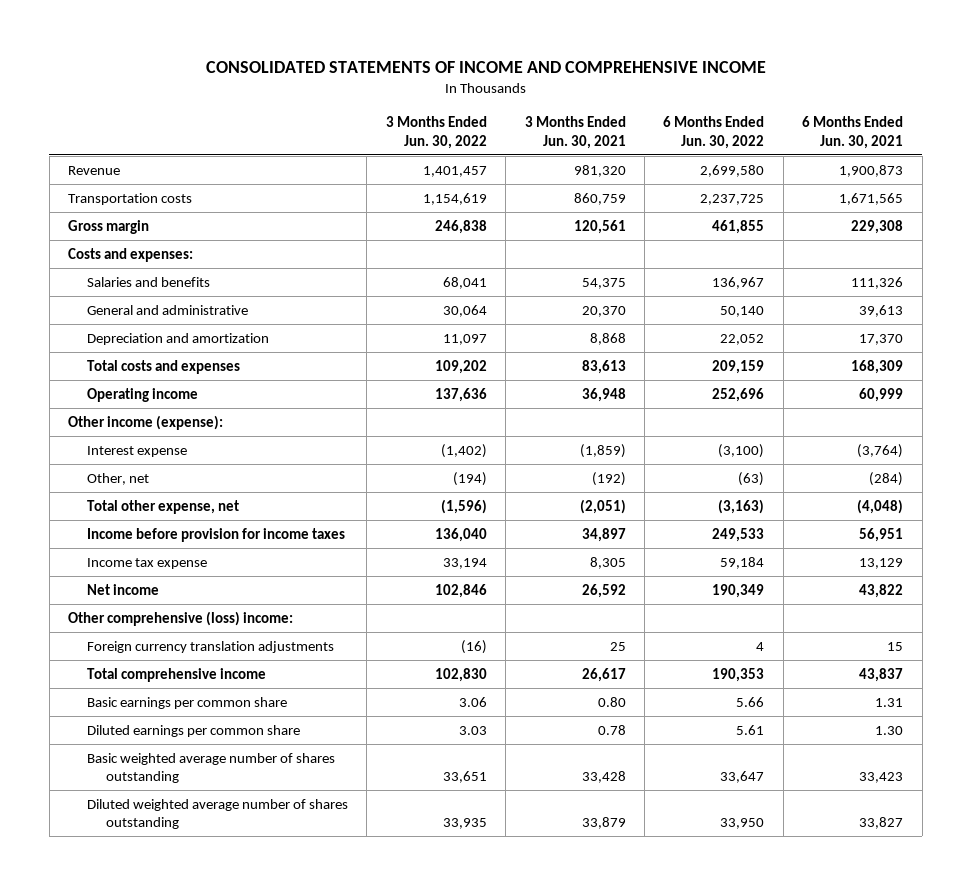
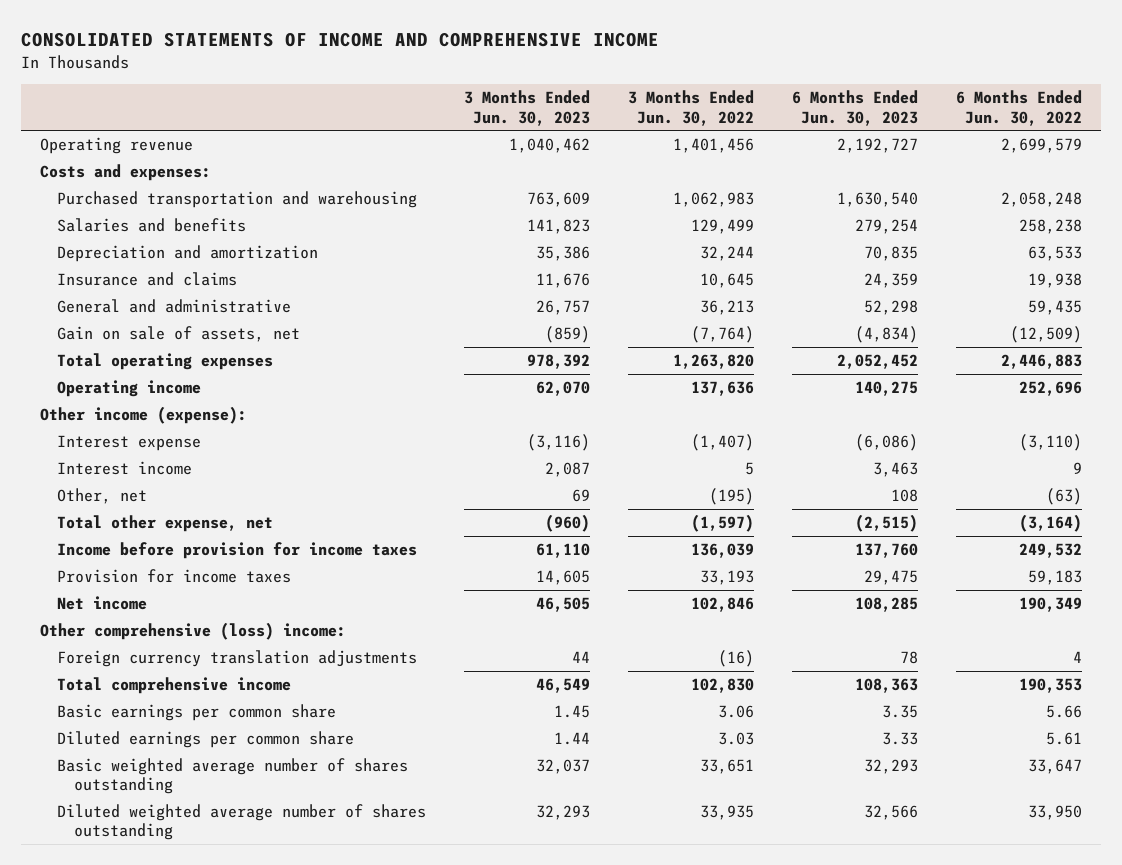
- | 3 Months Ended Jun. 30, 2022 | 3 Months Ended Jun. 30, 2021 | 6 Months Ended Jun. 30, 2022 | 6 Months Ended Jun. 30, 2021
+ | 3 Months Ended Jun. 30, 2023 | 3 Months Ended Jun. 30, 2022 | 6 Months Ended Jun. 30, 2023 | 6 Months Ended Jun. 30, 2022
- Revenue | 1,401,457 | 981,320 | 2,699,580 | 1,900,873
- Transportation costs | 1,154,619 | 860,759 | 2,237,725 | 1,671,565
- Gross margin | 246,838 | 120,561 | 461,855 | 229,308
+ Operating revenue | 1,040,462 | 1,401,456 | 2,192,727 | 2,699,579
- Salaries and benefits | 68,041 | 54,375 | 136,967 | 111,326
- General and administrative | 30,064 | 20,370 | 50,140 | 39,613
- Depreciation and amortization | 11,097 | 8,868 | 22,052 | 17,370
- Total costs and expenses | 109,202 | 83,613 | 209,159 | 168,309
+ Purchased transportation and warehousing | 763,609 | 1,062,983 | 1,630,540 | 2,058,248
+ Salaries and benefits | 141,823 | 129,499 | 279,254 | 258,238
+ Depreciation and amortization | 35,386 | 32,244 | 70,835 | 63,533
+ Insurance and claims | 11,676 | 10,645 | 24,359 | 19,938
+ General and administrative | 26,757 | 36,213 | 52,298 | 59,435
+ Gain on sale of assets, net | (859) | (7,764) | (4,834) | (12,509)
+ Total operating expenses | 978,392 | 1,263,820 | 2,052,452 | 2,446,883
- Interest expense | (1,402) | (1,859) | (3,100) | (3,764)
- Other, net | (194) | (192) | (63) | (284)
- Total other expense, net | (1,596) | (2,051) | (3,163) | (4,048)
- Income before provision for income taxes | 136,040 | 34,897 | 249,533 | 56,951
- Income tax expense | 33,194 | 8,305 | 59,184 | 13,129
+ Interest expense | (3,116) | (1,407) | (6,086) | (3,110)
+ Interest income | 2,087 | 5 | 3,463 | 9
+ Other, net | 69 | (195) | 108 | (63)
+ Total other expense, net | (960) | (1,597) | (2,515) | (3,164)
+ Income before provision for income taxes | 61,110 | 136,039 | 137,760 | 249,532
+ Provision for income taxes | 14,605 | 33,193 | 29,475 | 59,183

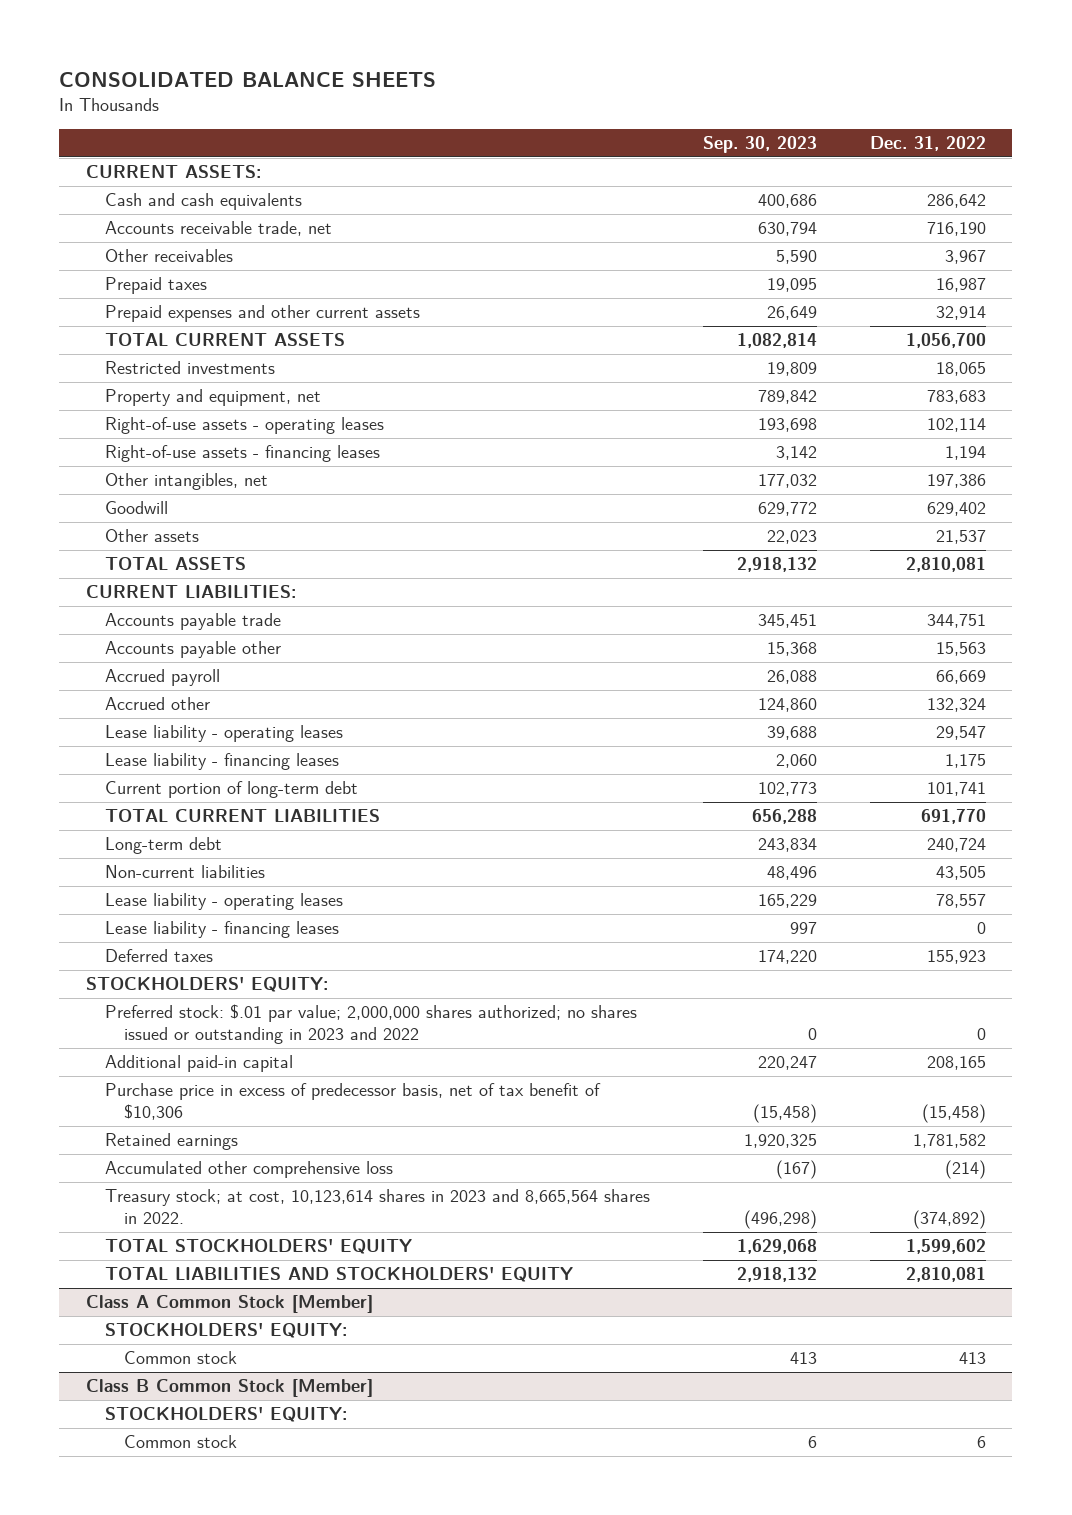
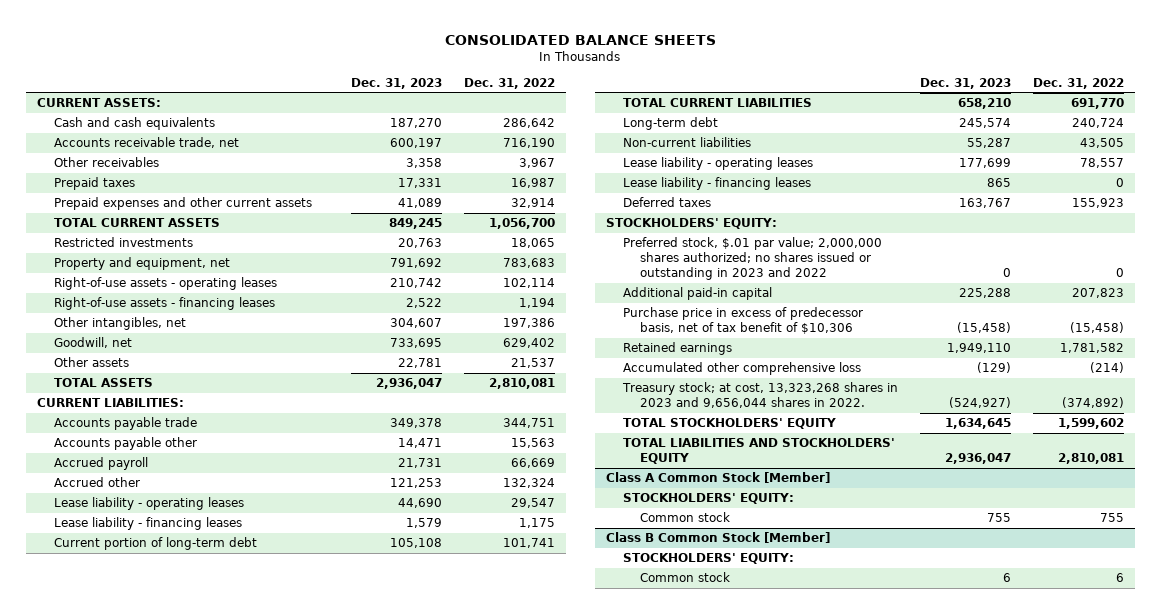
- | Sep. 30, 2023 | Dec. 31, 2022
+ | Dec. 31, 2023 | Dec. 31, 2022
- Goodwill | 629,772 | 629,402
+ Goodwill, net | 733,695 | 629,402
- Preferred stock: $.01 par value; 2,000,000 shares authorized; no shares issued or outstanding in 2023 and 2022 | 0 | 0
- Additional paid-in capital | 220,247 | 208,165
+ Preferred stock, $.01 par value; 2,000,000 shares authorized; no shares issued or outstanding in 2023 and 2022 | 0 | 0
+ Additional paid-in capital | 225,288 | 207,823
- Treasury stock; at cost, 10,123,614 shares in 2023 and 8,665,564 shares in 2022. | (496,298) | (374,892)
+ Treasury stock; at cost, 13,323,268 shares in 2023 and 9,656,044 shares in 2022. | (524,927) | (374,892)
@ Class A Common Stock [Member]
- Common stock | 413 | 413
+ Common stock | 755 | 755

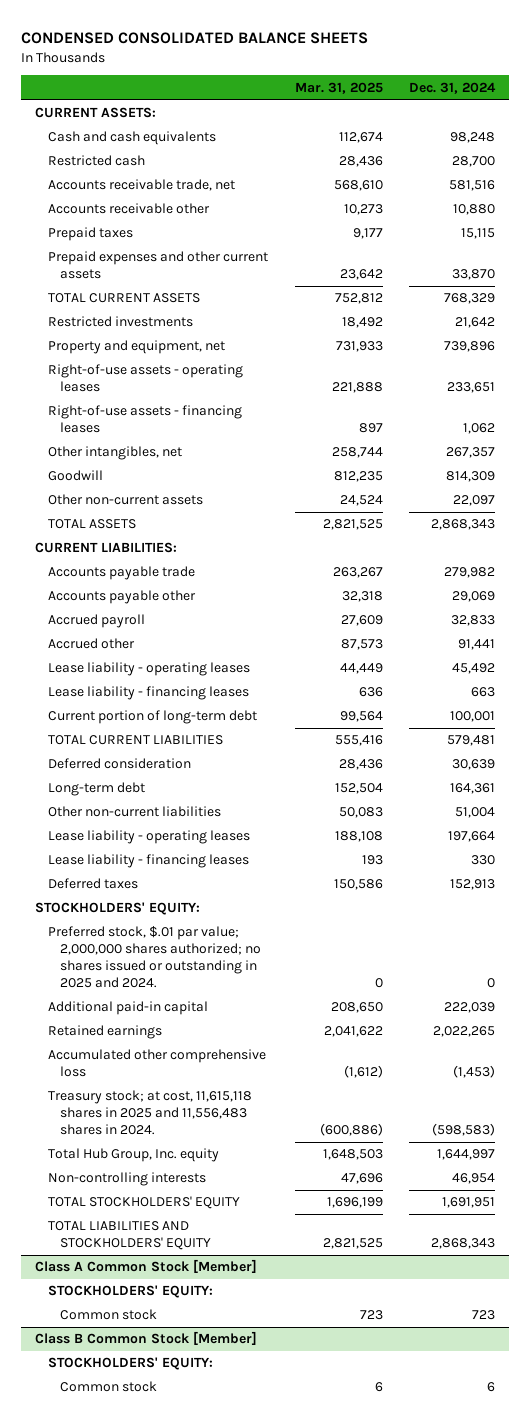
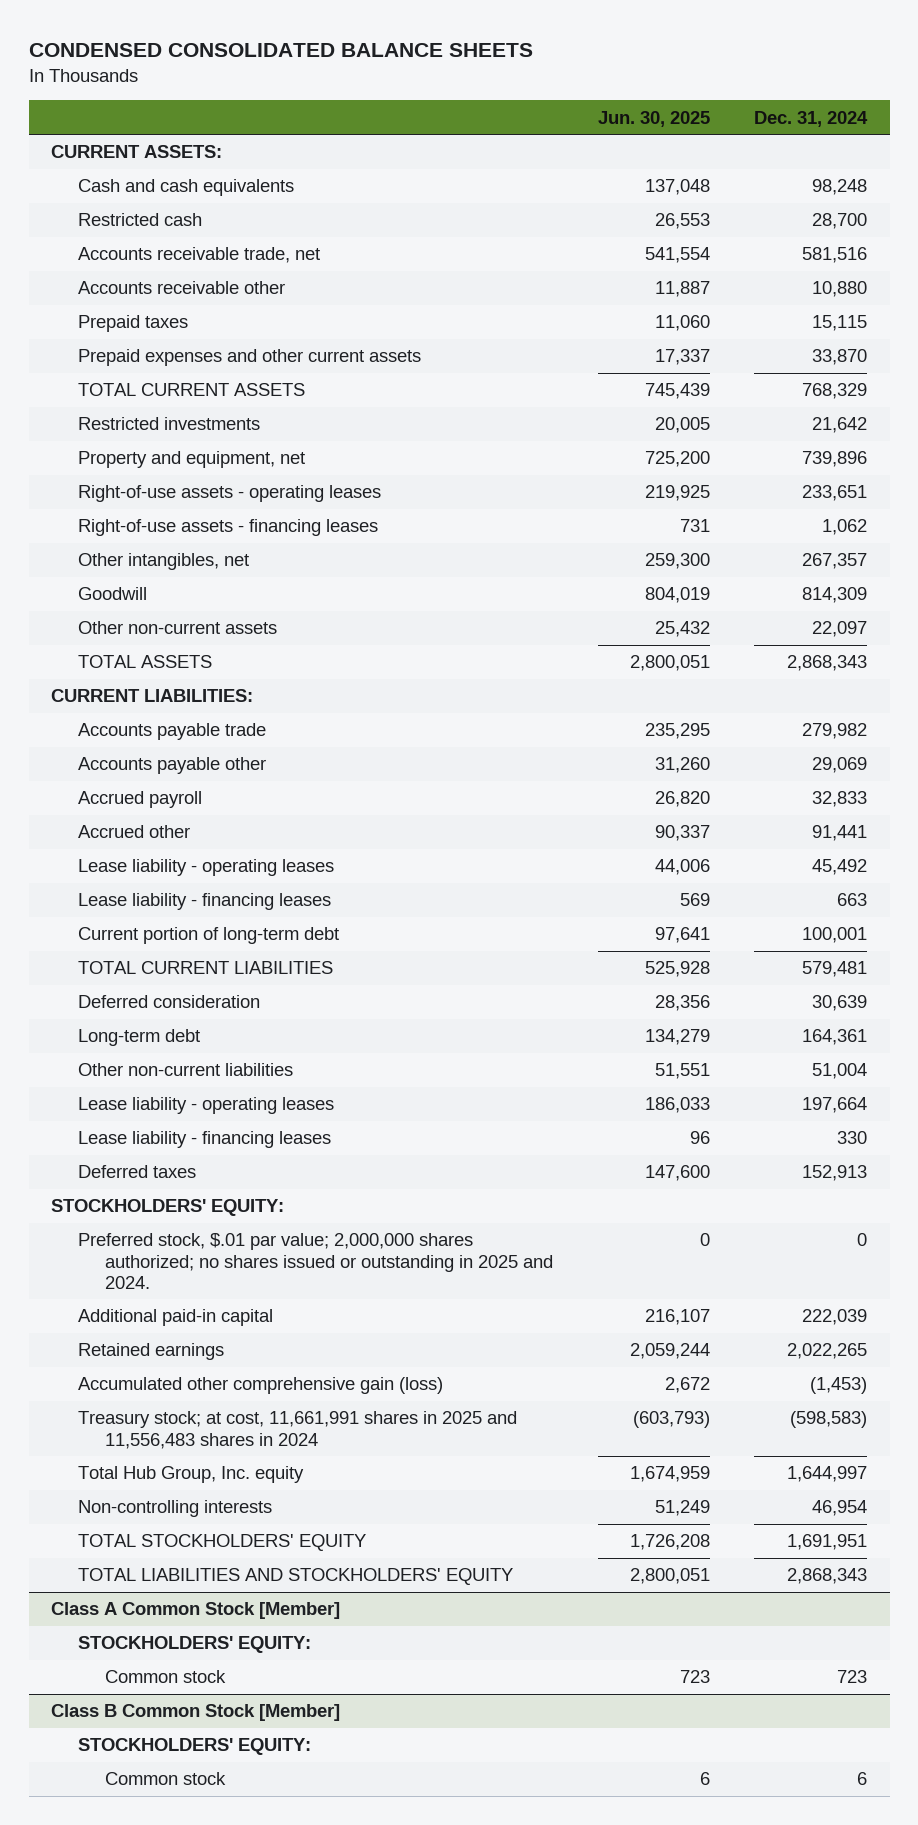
- | Mar. 31, 2025 | Dec. 31, 2024
+ | Jun. 30, 2025 | Dec. 31, 2024
- Accumulated other comprehensive loss | (1,612) | (1,453)
- Treasury stock; at cost, 11,615,118 shares in 2025 and 11,556,483 shares in 2024. | (600,886) | (598,583)
+ Accumulated other comprehensive gain (loss) | 2,672 | (1,453)
+ Treasury stock; at cost, 11,661,991 shares in 2025 and 11,556,483 shares in 2024 | (603,793) | (598,583)

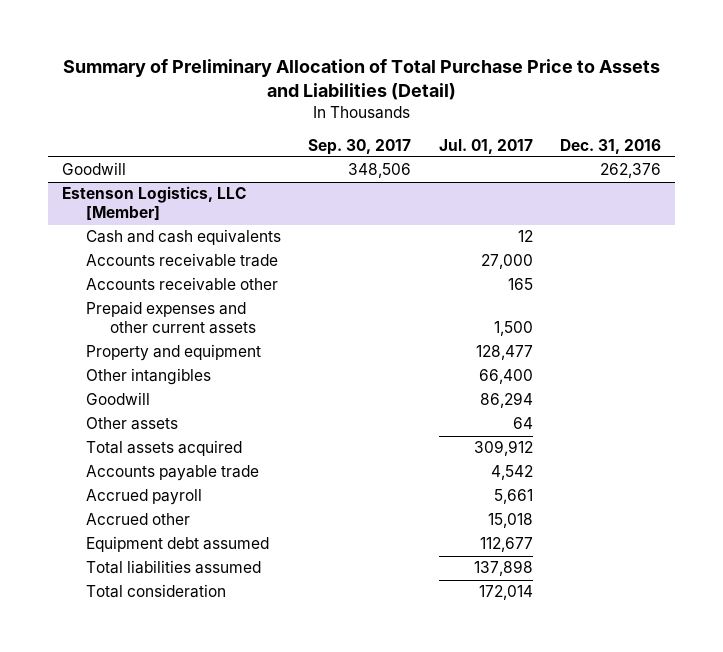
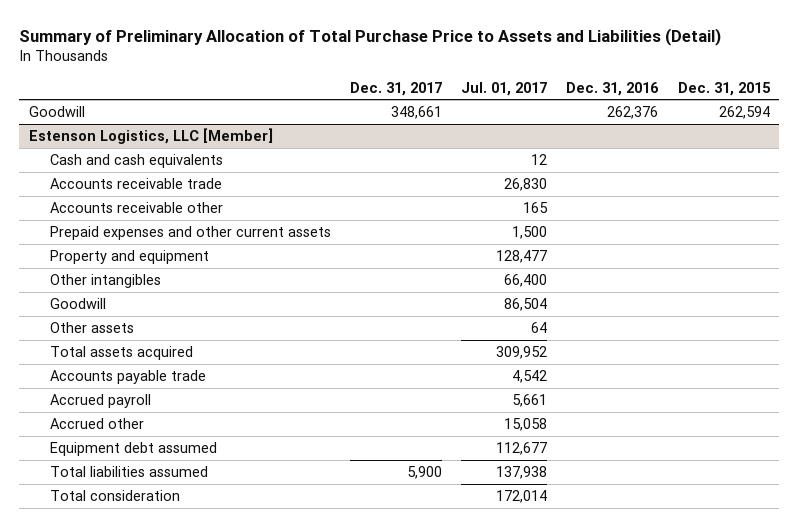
- | Sep. 30, 2017 | Jul. 01, 2017 | Dec. 31, 2016
+ | Dec. 31, 2017 | Jul. 01, 2017 | Dec. 31, 2016 | Dec. 31, 2015
@ Estenson Logistics, LLC [Member]
- Accounts receivable trade | | 27,000 |
+ Accounts receivable trade | | 26,830 | |
- Goodwill | | 86,294 |
+ Goodwill | | 86,504 | |
- Total assets acquired | | 309,912 |
+ Total assets acquired | | 309,952 | |
- Accrued other | | 15,018 |
+ Accrued other | | 15,058 | |
- Total liabilities assumed | | 137,898 |
+ Total liabilities assumed | 5,900 | 137,938 | |

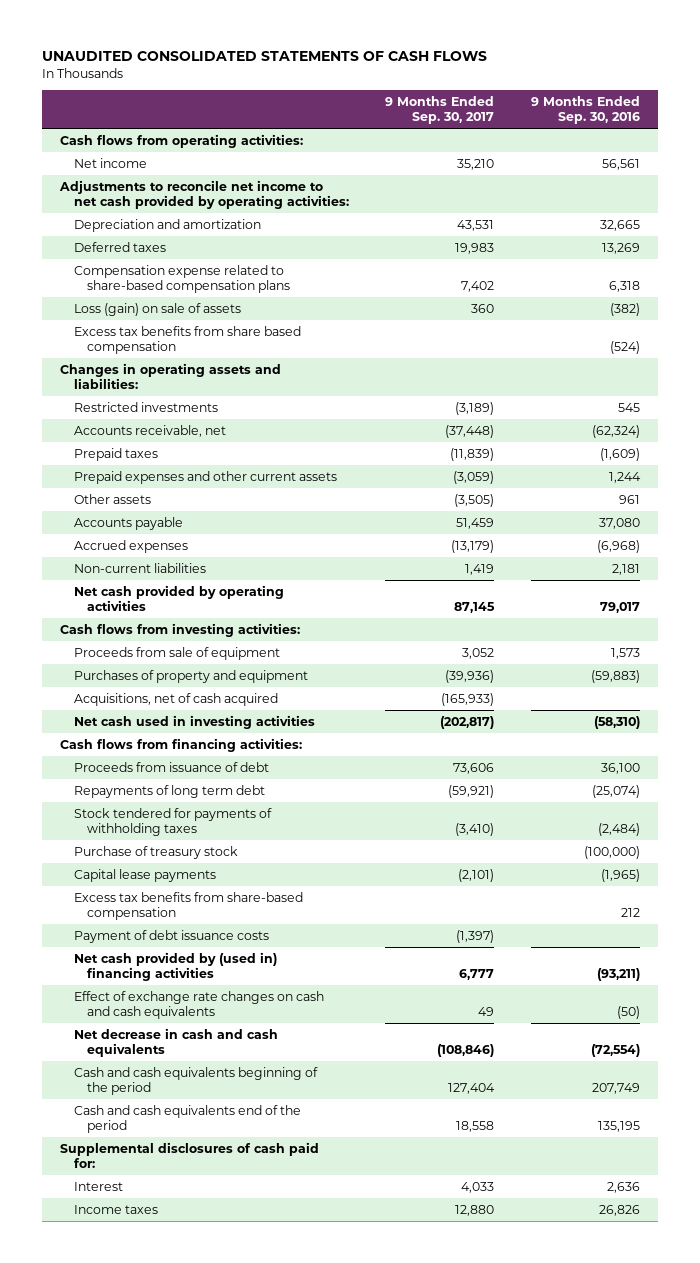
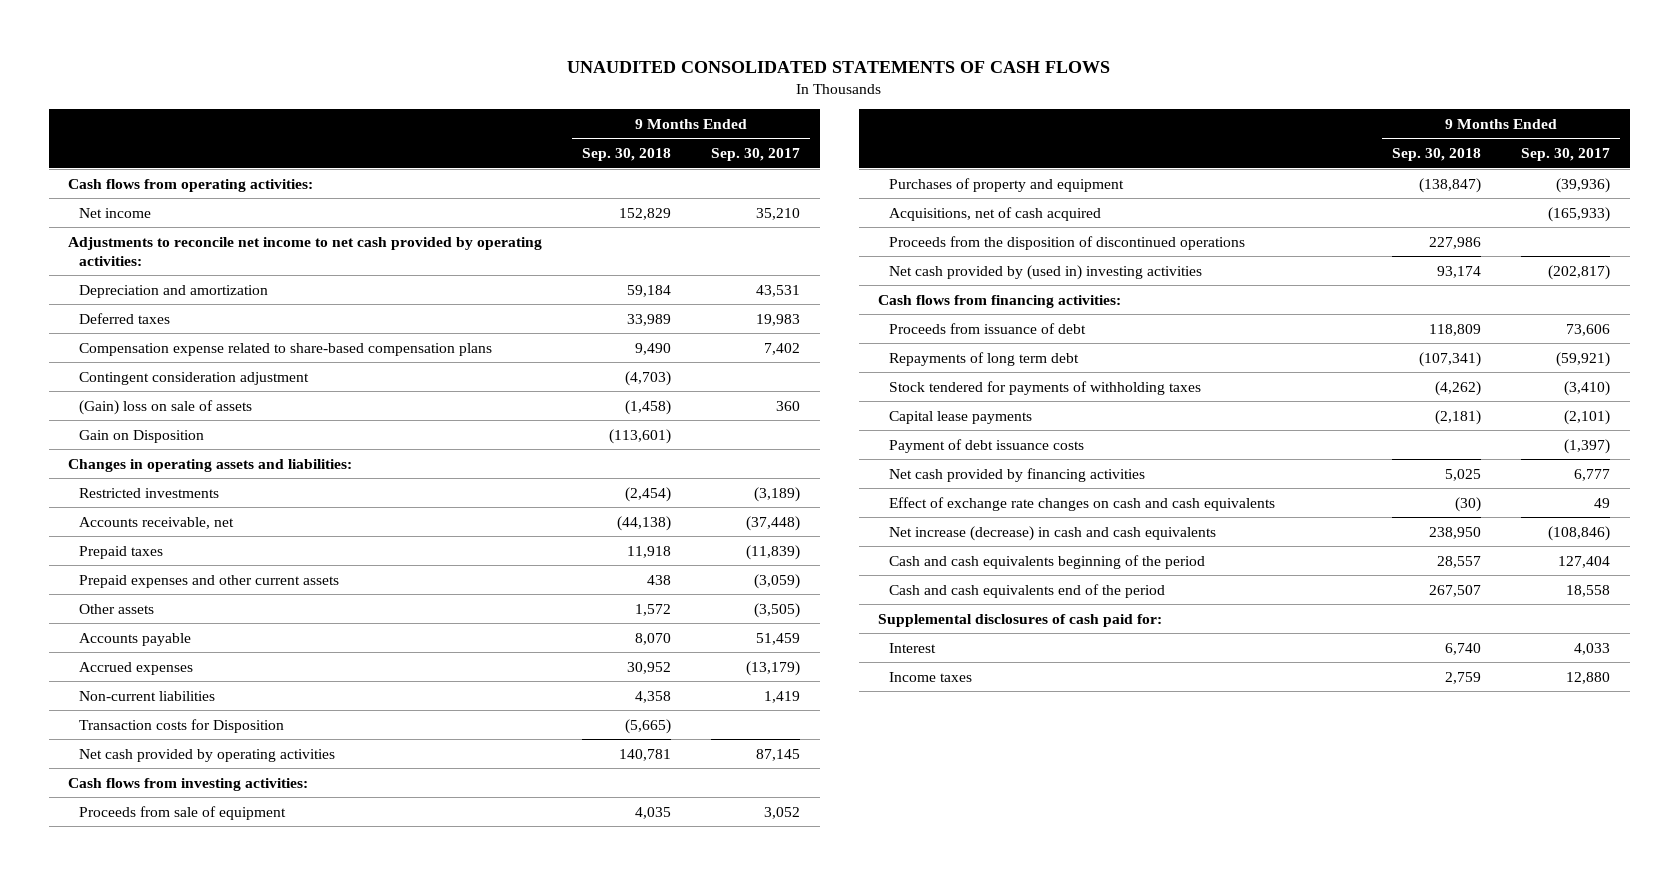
- | 9 Months Ended Sep. 30, 2017 | 9 Months Ended Sep. 30, 2016
+ | 9 Months Ended Sep. 30, 2018 | 9 Months Ended Sep. 30, 2017
- Loss (gain) on sale of assets | 360 | (382)
- Excess tax benefits from share based compensation | | (524)
+ Contingent consideration adjustment | (4,703) |
+ (Gain) loss on sale of assets | (1,458) | 360
+ Gain on Disposition | (113,601) |
+ Transaction costs for Disposition | (5,665) |
- Net cash used in investing activities | (202,817) | (58,310)
+ Proceeds from the disposition of discontinued operations | 227,986 |
+ Net cash provided by (used in) investing activities | 93,174 | (202,817)
- Purchase of treasury stock | | (100,000)
- Excess tax benefits from share-based compensation | | 212
- Net cash provided by (used in) financing activities | 6,777 | (93,211)
+ Net cash provided by financing activities | 5,025 | 6,777
- Net decrease in cash and cash equivalents | (108,846) | (72,554)
+ Net increase (decrease) in cash and cash equivalents | 238,950 | (108,846)

